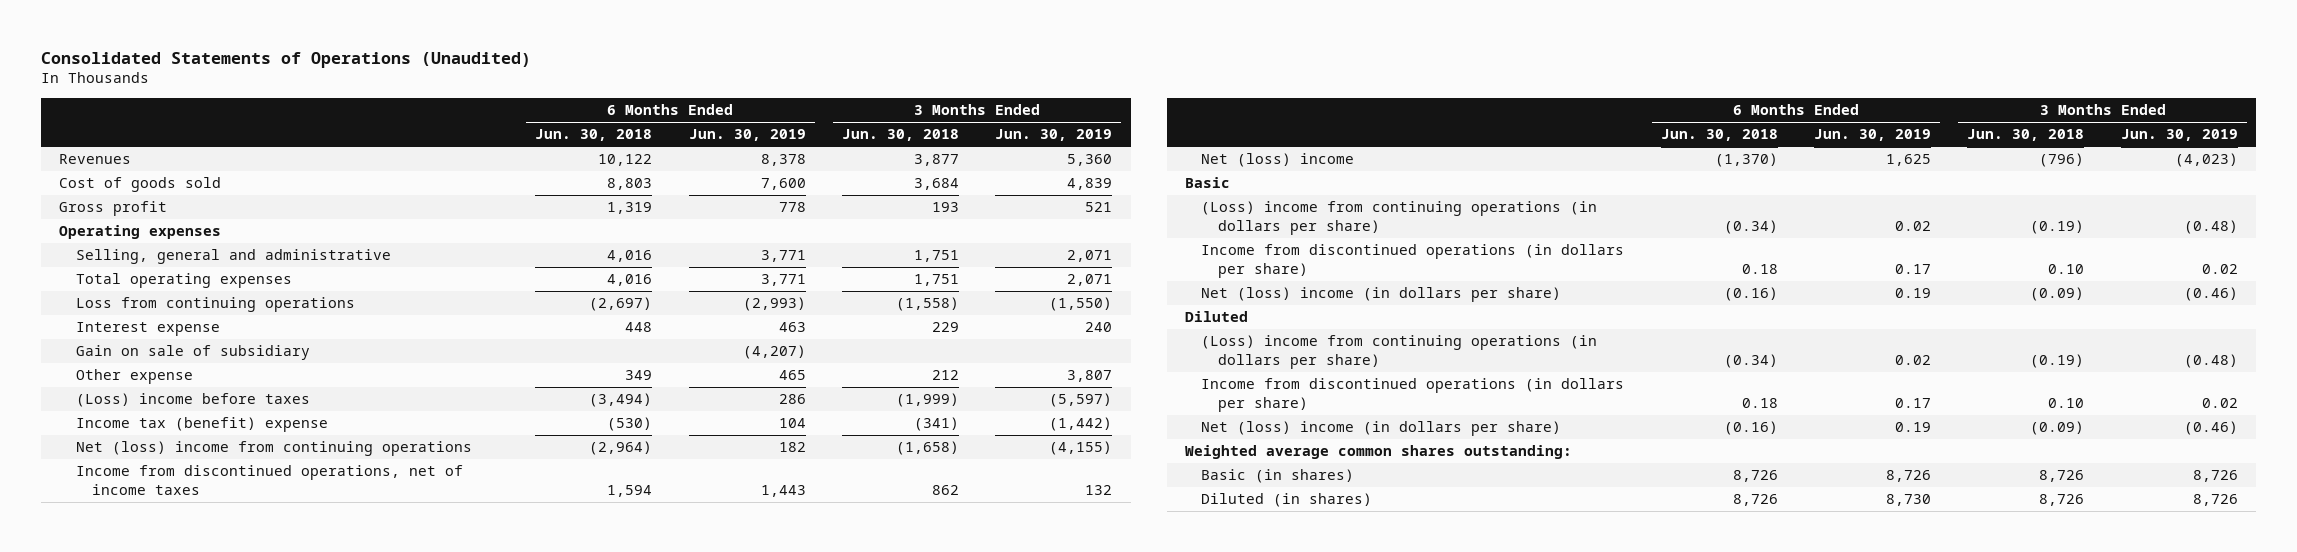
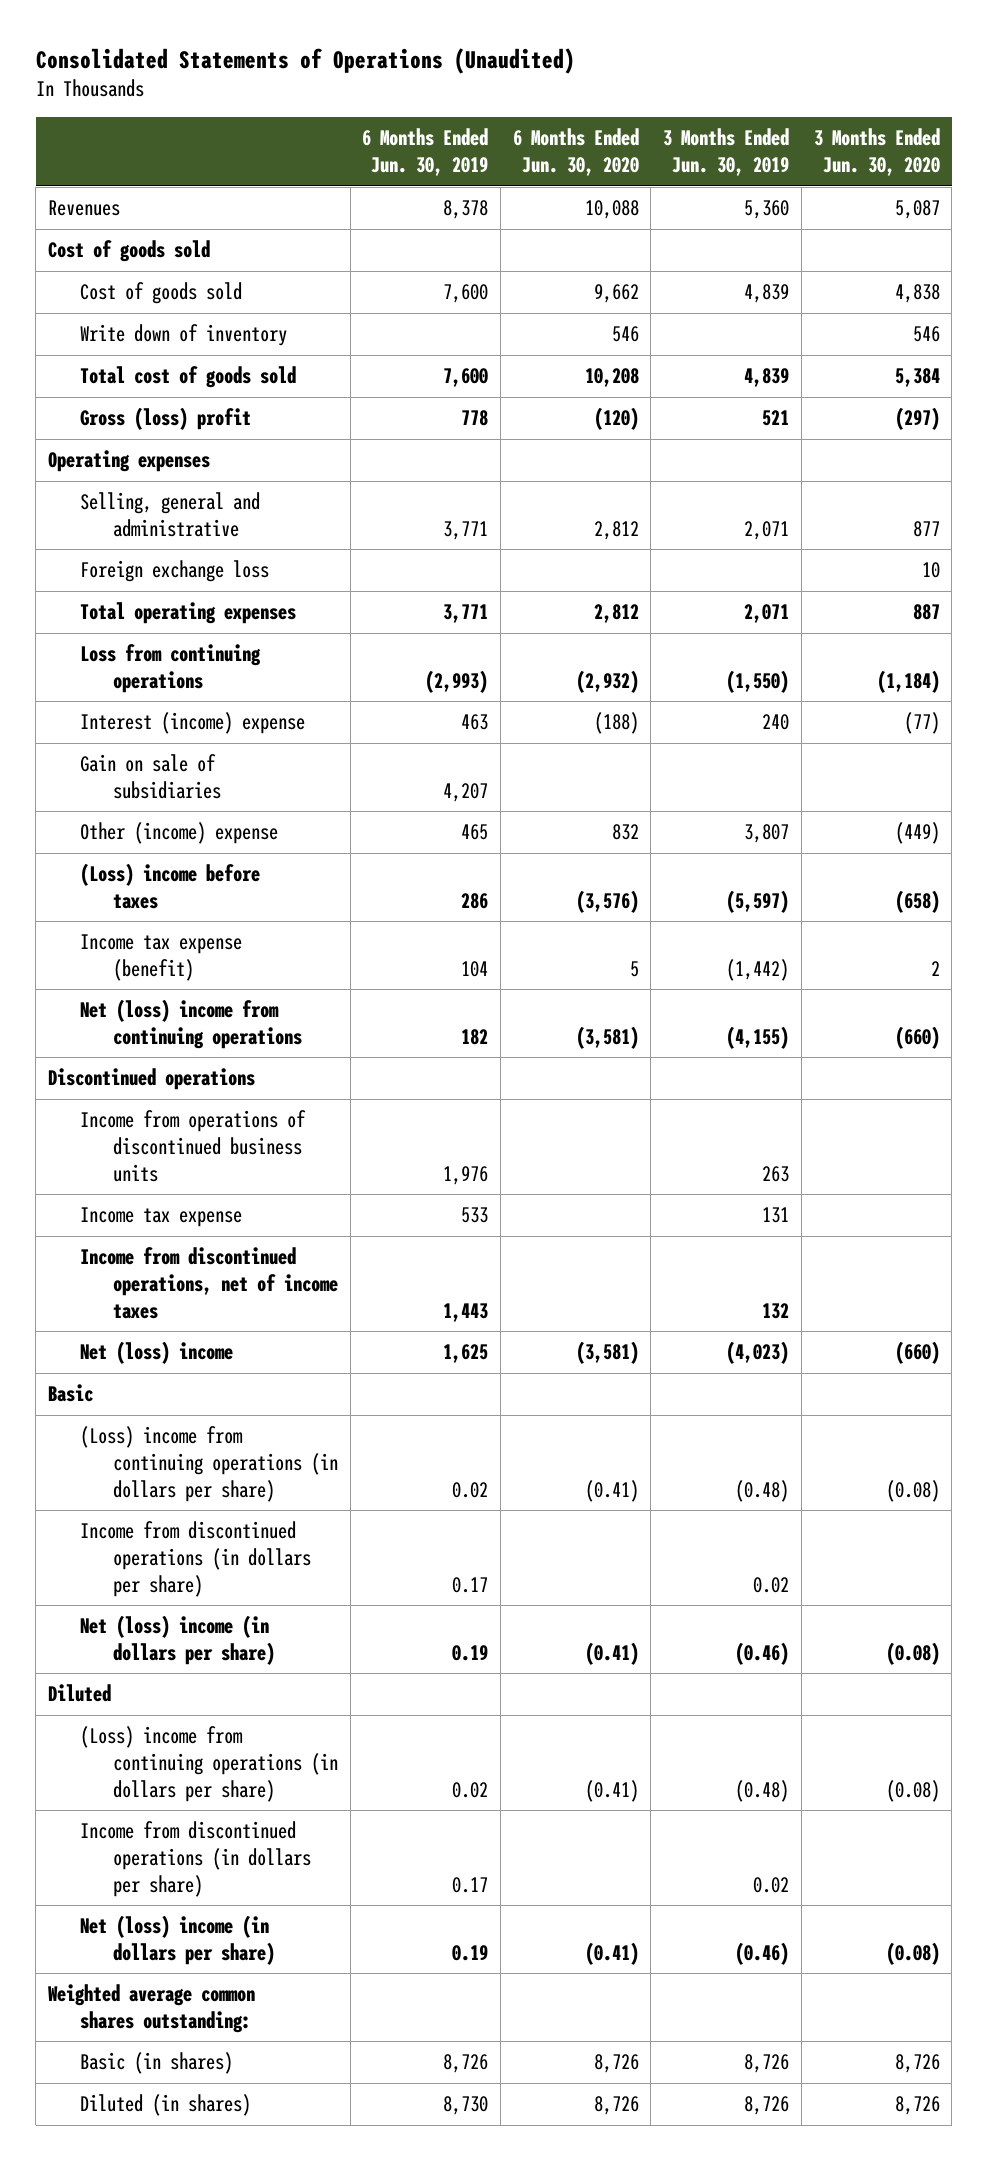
- | 6 Months Ended Jun. 30, 2018 | 6 Months Ended Jun. 30, 2019 | 3 Months Ended Jun. 30, 2018 | 3 Months Ended Jun. 30, 2019
+ | 6 Months Ended Jun. 30, 2019 | 6 Months Ended Jun. 30, 2020 | 3 Months Ended Jun. 30, 2019 | 3 Months Ended Jun. 30, 2020
+ Cost of goods sold
- Gross profit | 1,319 | 778 | 193 | 521
+ Write down of inventory | | 546 | | 546
+ Total cost of goods sold | 7,600 | 10,208 | 4,839 | 5,384
+ Gross (loss) profit | 778 | (120) | 521 | (297)
+ Foreign exchange loss | | | | 10
- Interest expense | 448 | 463 | 229 | 240
- Gain on sale of subsidiary | | (4,207) | |
- Other expense | 349 | 465 | 212 | 3,807
+ Interest (income) expense | 463 | (188) | 240 | (77)
+ Gain on sale of subsidiaries | 4,207 | | |
+ Other (income) expense | 465 | 832 | 3,807 | (449)
- Income tax (benefit) expense | (530) | 104 | (341) | (1,442)
+ Income tax expense (benefit) | 104 | 5 | (1,442) | 2
+ Discontinued operations
+ Income from operations of discontinued business units | 1,976 | | 263 |
+ Income tax expense | 533 | | 131 |

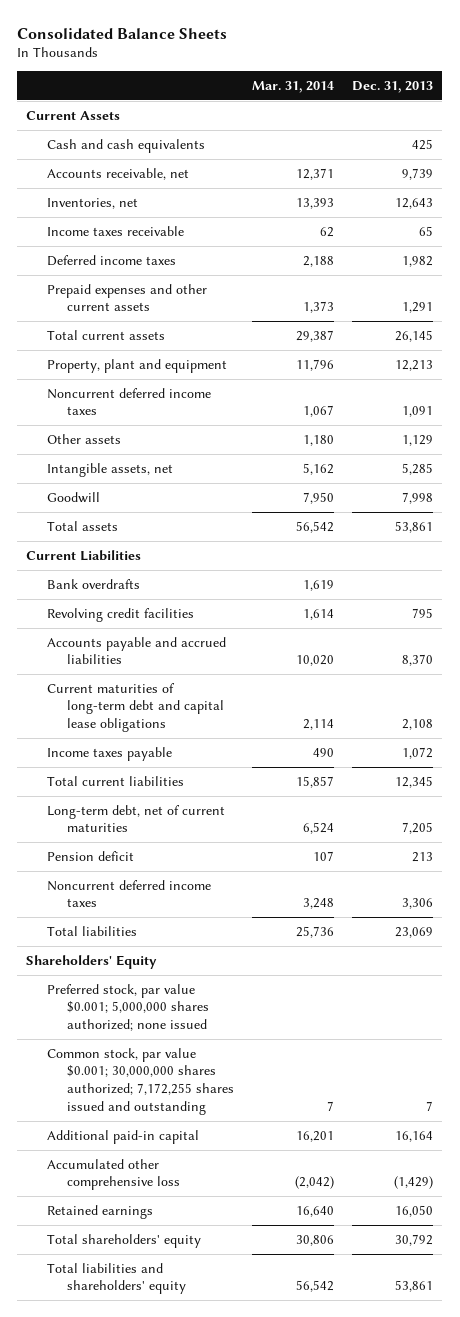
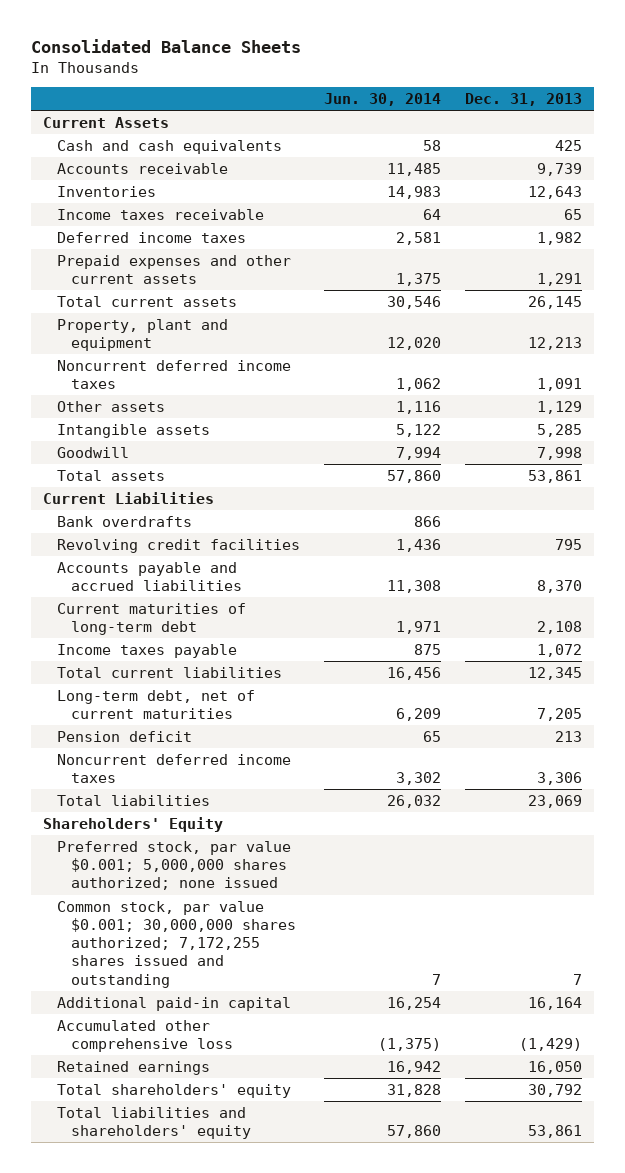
- | Mar. 31, 2014 | Dec. 31, 2013
+ | Jun. 30, 2014 | Dec. 31, 2013
- Accounts receivable, net | 12,371 | 9,739
- Inventories, net | 13,393 | 12,643
+ Accounts receivable | 11,485 | 9,739
+ Inventories | 14,983 | 12,643
- Intangible assets, net | 5,162 | 5,285
+ Intangible assets | 5,122 | 5,285
- Current maturities of long-term debt and capital lease obligations | 2,114 | 2,108
+ Current maturities of long-term debt | 1,971 | 2,108

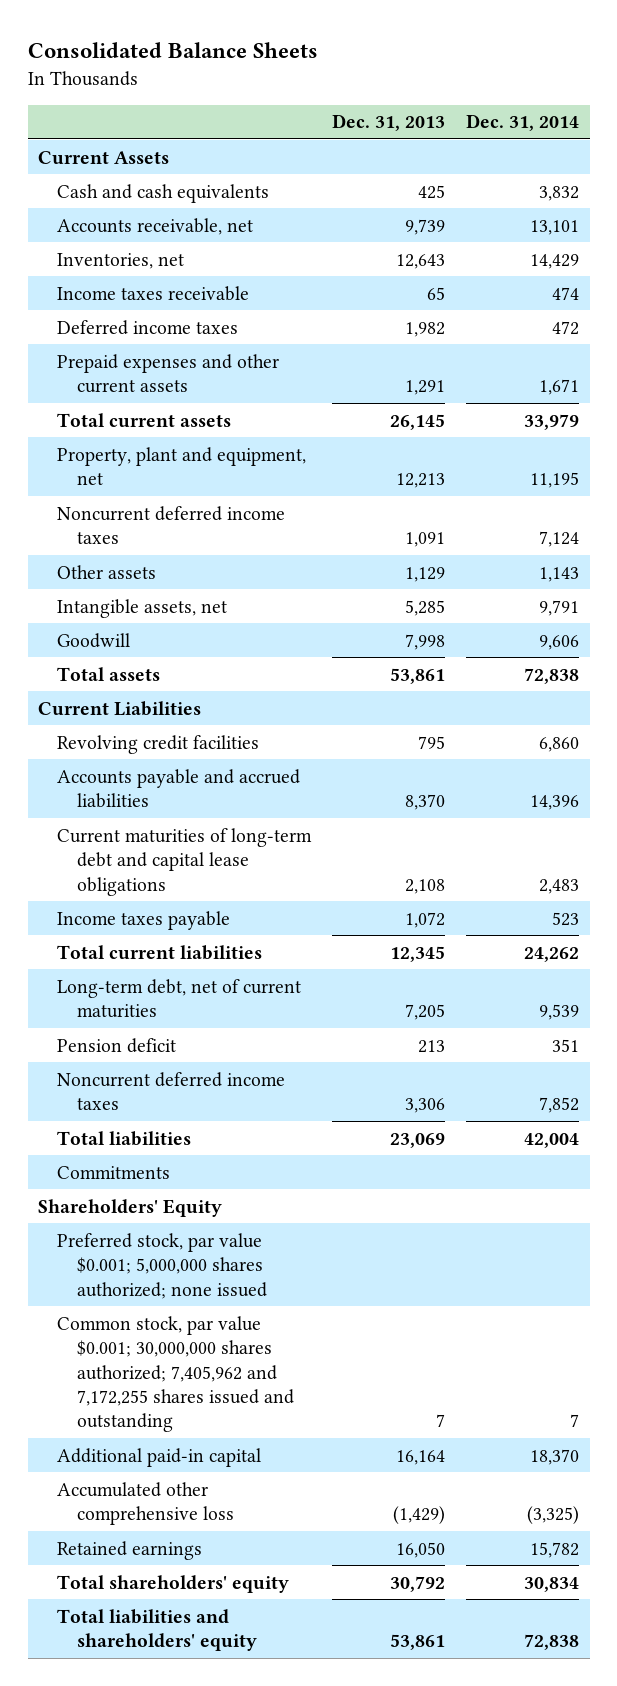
- | Jun. 30, 2014 | Dec. 31, 2013
+ | Dec. 31, 2013 | Dec. 31, 2014
- Accounts receivable | 11,485 | 9,739
- Inventories | 14,983 | 12,643
+ Accounts receivable, net | 9,739 | 13,101
+ Inventories, net | 12,643 | 14,429
- Property, plant and equipment | 12,020 | 12,213
+ Property, plant and equipment, net | 12,213 | 11,195
- Intangible assets | 5,122 | 5,285
+ Intangible assets, net | 5,285 | 9,791
- Bank overdrafts | 866 |
- Current maturities of long-term debt | 1,971 | 2,108
+ Current maturities of long-term debt and capital lease obligations | 2,108 | 2,483
+ Commitments
- Common stock, par value $0.001; 30,000,000 shares authorized; 7,172,255 shares issued and outstanding | 7 | 7
+ Common stock, par value $0.001; 30,000,000 shares authorized; 7,405,962 and 7,172,255 shares issued and outstanding | 7 | 7

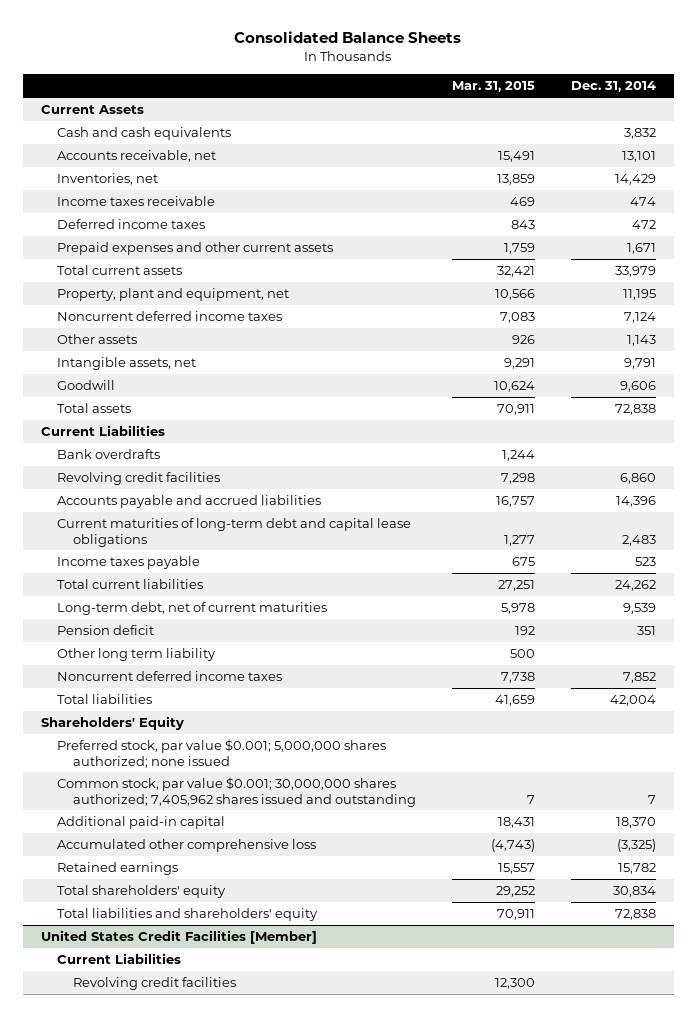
- | Dec. 31, 2013 | Dec. 31, 2014
+ | Mar. 31, 2015 | Dec. 31, 2014
+ Bank overdrafts | 1,244 |
+ Other long term liability | 500 |
- Commitments
- Common stock, par value $0.001; 30,000,000 shares authorized; 7,405,962 and 7,172,255 shares issued and outstanding | 7 | 7
+ Common stock, par value $0.001; 30,000,000 shares authorized; 7,405,962 shares issued and outstanding | 7 | 7
+ United States Credit Facilities [Member]
+ Current Liabilities
+ Revolving credit facilities | 12,300 |

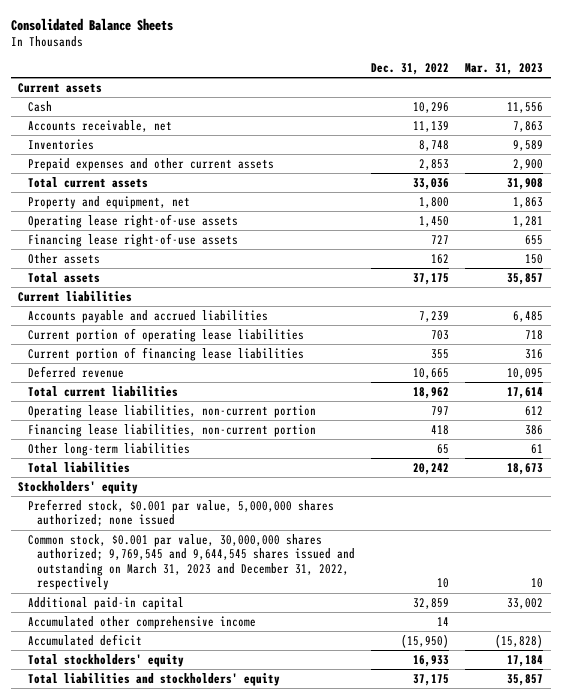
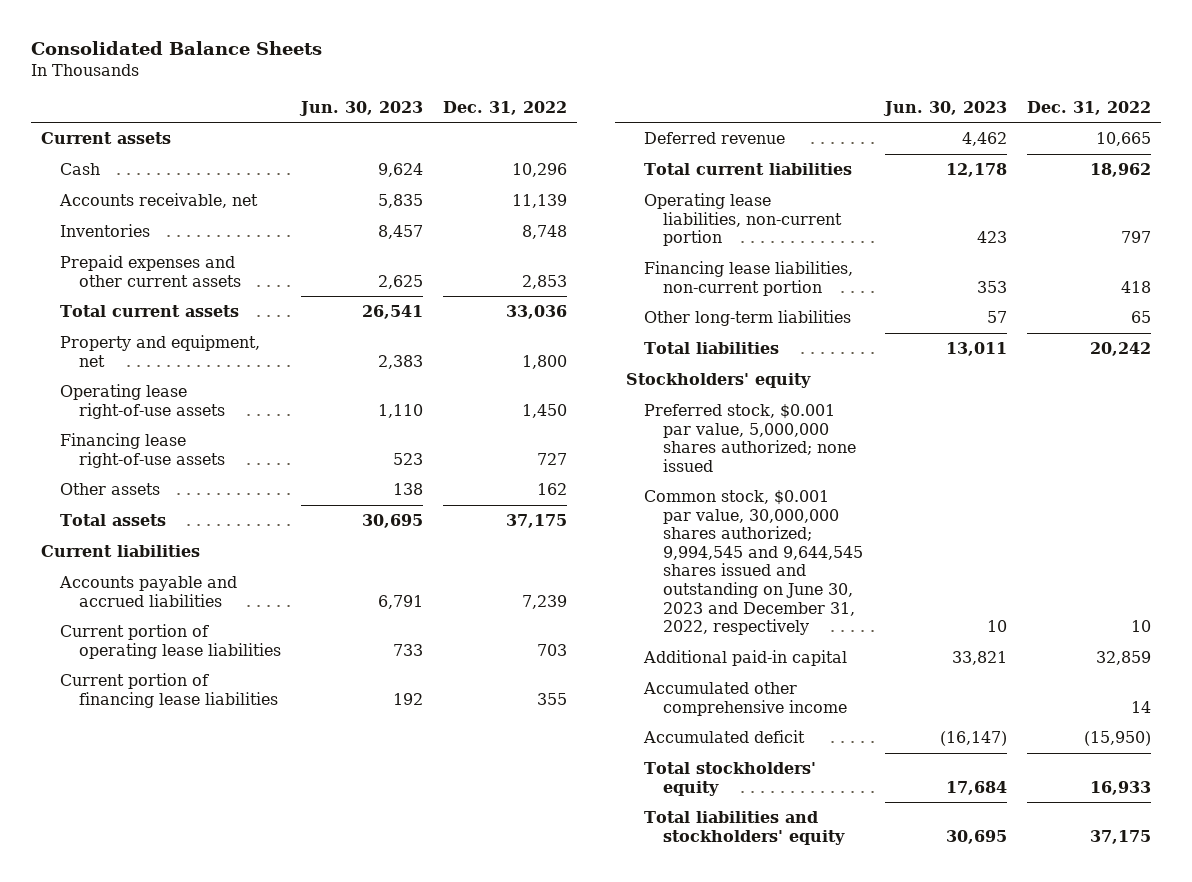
- | Dec. 31, 2022 | Mar. 31, 2023
+ | Jun. 30, 2023 | Dec. 31, 2022
- Common stock, $0.001 par value, 30,000,000 shares authorized; 9,769,545 and 9,644,545 shares issued and outstanding on March 31, 2023 and December 31, 2022, respectively | 10 | 10
+ Common stock, $0.001 par value, 30,000,000 shares authorized; 9,994,545 and 9,644,545 shares issued and outstanding on June 30, 2023 and December 31, 2022, respectively | 10 | 10

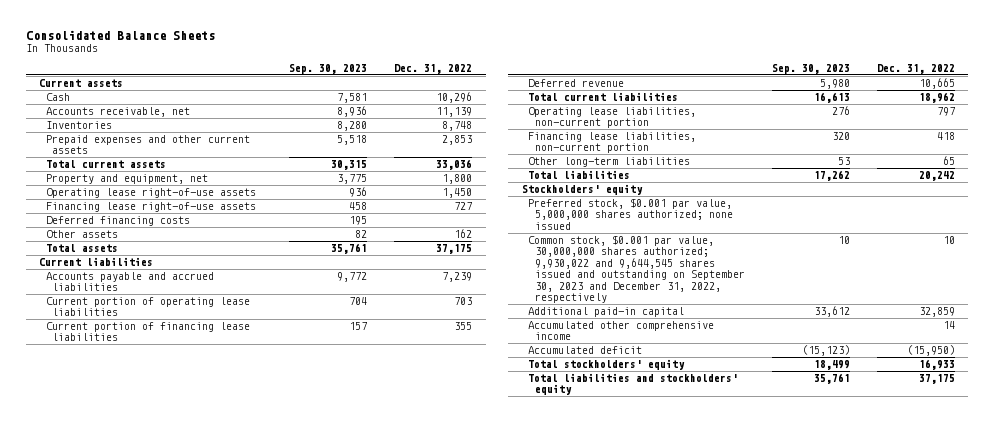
- | Jun. 30, 2023 | Dec. 31, 2022
+ | Sep. 30, 2023 | Dec. 31, 2022
+ Deferred financing costs | 195 |
- Common stock, $0.001 par value, 30,000,000 shares authorized; 9,994,545 and 9,644,545 shares issued and outstanding on June 30, 2023 and December 31, 2022, respectively | 10 | 10
+ Common stock, $0.001 par value, 30,000,000 shares authorized; 9,930,022 and 9,644,545 shares issued and outstanding on September 30, 2023 and December 31, 2022, respectively | 10 | 10

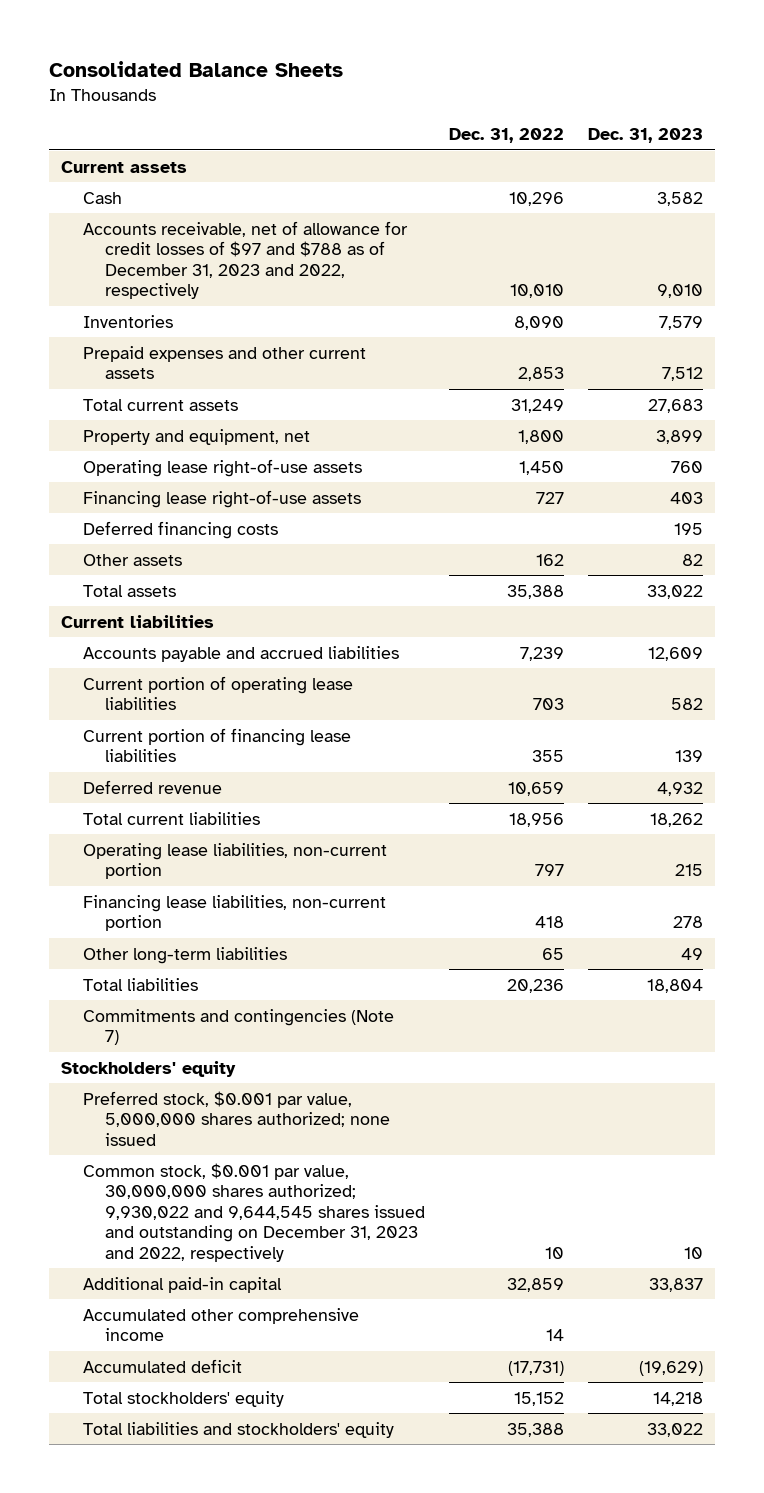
- | Sep. 30, 2023 | Dec. 31, 2022
+ | Dec. 31, 2022 | Dec. 31, 2023
- Accounts receivable, net | 8,936 | 11,139
- Inventories | 8,280 | 8,748
+ Accounts receivable, net of allowance for credit losses of $97 and $788 as of December 31, 2023 and 2022, respectively | 10,010 | 9,010
+ Inventories | 8,090 | 7,579
- Total current assets | 30,315 | 33,036
+ Total current assets | 31,249 | 27,683
- Total assets | 35,761 | 37,175
+ Total assets | 35,388 | 33,022
- Deferred revenue | 5,980 | 10,665
- Total current liabilities | 16,613 | 18,962
+ Deferred revenue | 10,659 | 4,932
+ Total current liabilities | 18,956 | 18,262
- Total liabilities | 17,262 | 20,242
+ Total liabilities | 20,236 | 18,804
+ Commitments and contingencies (Note 7)
- Common stock, $0.001 par value, 30,000,000 shares authorized; 9,930,022 and 9,644,545 shares issued and outstanding on September 30, 2023 and December 31, 2022, respectively | 10 | 10
+ Common stock, $0.001 par value, 30,000,000 shares authorized; 9,930,022 and 9,644,545 shares issued and outstanding on December 31, 2023 and 2022, respectively | 10 | 10
- Accumulated deficit | (15,123) | (15,950)
- Total stockholders' equity | 18,499 | 16,933
- Total liabilities and stockholders' equity | 35,761 | 37,175
+ Accumulated deficit | (17,731) | (19,629)
+ Total stockholders' equity | 15,152 | 14,218
+ Total liabilities and stockholders' equity | 35,388 | 33,022

